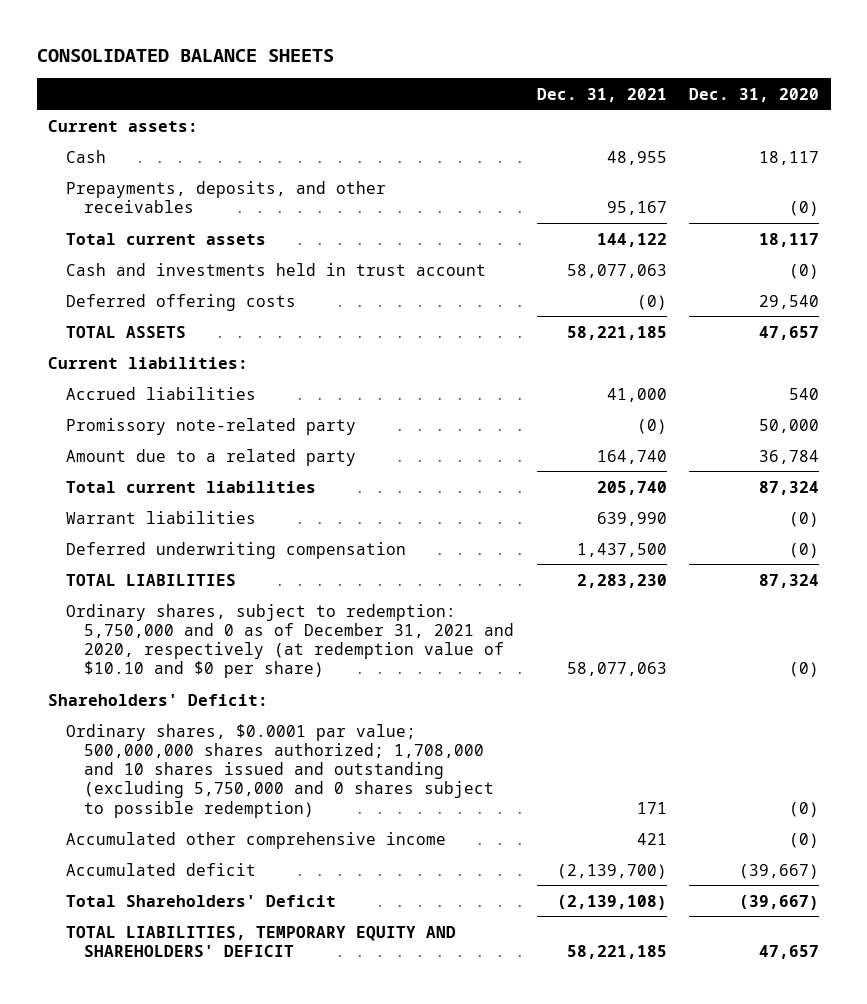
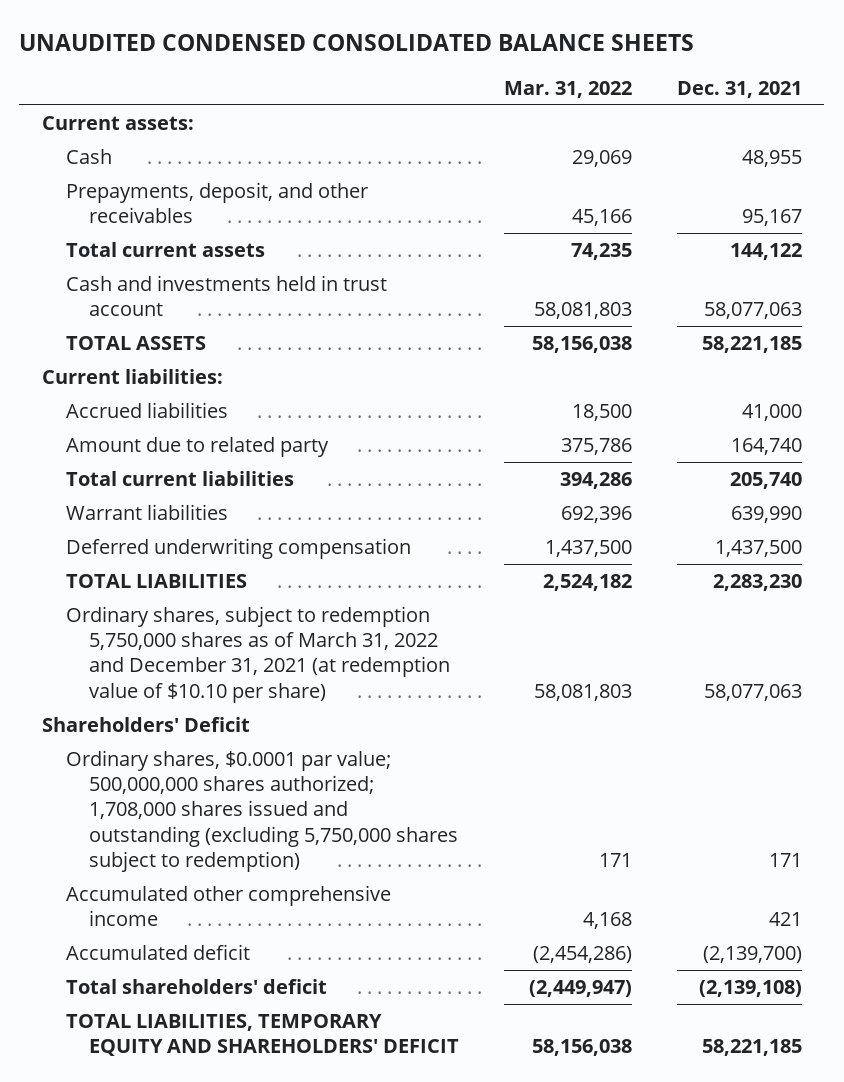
- CONSOLIDATED BALANCE SHEETS
+ UNAUDITED CONDENSED CONSOLIDATED BALANCE SHEETS
- | Dec. 31, 2021 | Dec. 31, 2020
+ | Mar. 31, 2022 | Dec. 31, 2021
- Prepayments, deposits, and other receivables | 95,167 | (0)
+ Prepayments, deposit, and other receivables | 45,166 | 95,167
- Deferred offering costs | (0) | 29,540
- Promissory note-related party | (0) | 50,000
- Amount due to a related party | 164,740 | 36,784
+ Amount due to related party | 375,786 | 164,740
- Ordinary shares, subject to redemption: 5,750,000 and 0 as of December 31, 2021 and 2020, respectively (at redemption value of $10.10 and $0 per share) | 58,077,063 | (0)
- Shareholders' Deficit:
- Ordinary shares, $0.0001 par value; 500,000,000 shares authorized; 1,708,000 and 10 shares issued and outstanding (excluding 5,750,000 and 0 shares subject to possible redemption) | 171 | (0)
+ Ordinary shares, subject to redemption 5,750,000 shares as of March 31, 2022 and December 31, 2021 (at redemption value of $10.10 per share) | 58,081,803 | 58,077,063
+ Shareholders' Deficit
+ Ordinary shares, $0.0001 par value; 500,000,000 shares authorized; 1,708,000 shares issued and outstanding (excluding 5,750,000 shares subject to redemption) | 171 | 171
- Total Shareholders' Deficit | (2,139,108) | (39,667)
+ Total shareholders' deficit | (2,449,947) | (2,139,108)

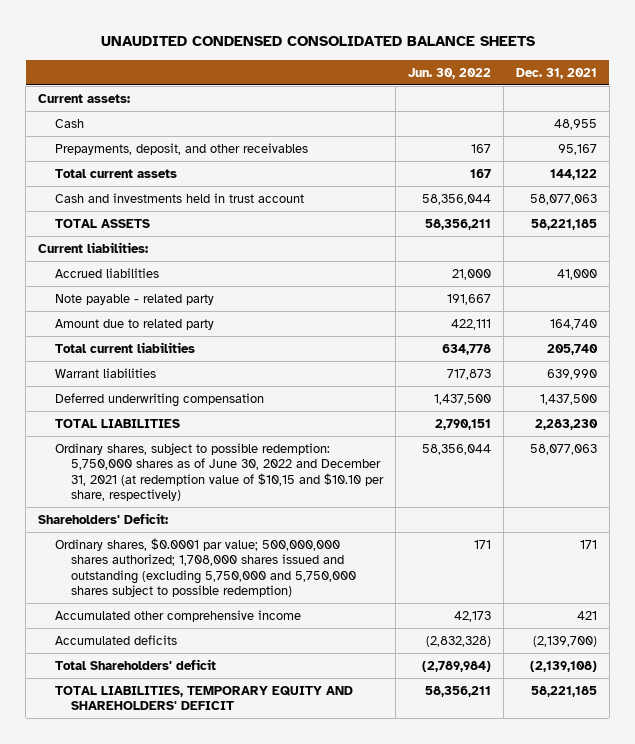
- | Mar. 31, 2022 | Dec. 31, 2021
+ | Jun. 30, 2022 | Dec. 31, 2021
+ Note payable - related party | 191,667 |
- Ordinary shares, subject to redemption 5,750,000 shares as of March 31, 2022 and December 31, 2021 (at redemption value of $10.10 per share) | 58,081,803 | 58,077,063
- Shareholders' Deficit
- Ordinary shares, $0.0001 par value; 500,000,000 shares authorized; 1,708,000 shares issued and outstanding (excluding 5,750,000 shares subject to redemption) | 171 | 171
+ Ordinary shares, subject to possible redemption: 5,750,000 shares as of June 30, 2022 and December 31, 2021 (at redemption value of $10,15 and $10.10 per share, respectively) | 58,356,044 | 58,077,063
+ Shareholders' Deficit:
+ Ordinary shares, $0.0001 par value; 500,000,000 shares authorized; 1,708,000 shares issued and outstanding (excluding 5,750,000 and 5,750,000 shares subject to possible redemption) | 171 | 171
- Accumulated deficit | (2,454,286) | (2,139,700)
- Total shareholders' deficit | (2,449,947) | (2,139,108)
+ Accumulated deficits | (2,832,328) | (2,139,700)
+ Total Shareholders' deficit | (2,789,984) | (2,139,108)

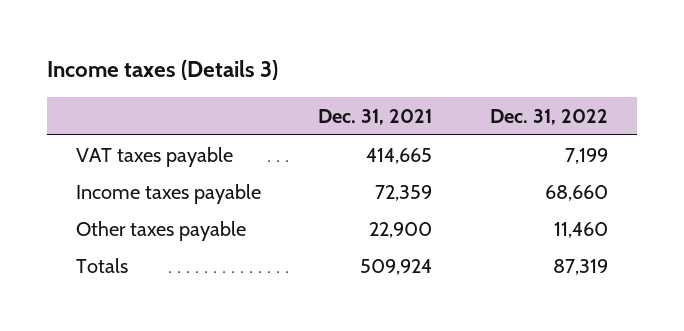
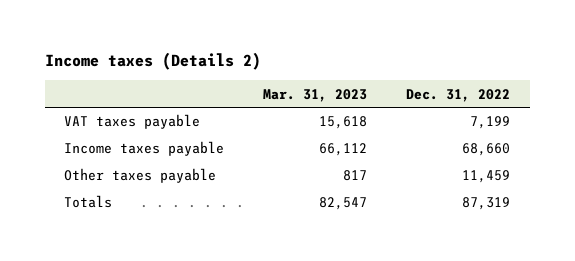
- Income taxes (Details 3)
+ Income taxes (Details 2)
- | Dec. 31, 2021 | Dec. 31, 2022
+ | Mar. 31, 2023 | Dec. 31, 2022
- Other taxes payable | 22,900 | 11,460
+ Other taxes payable | 817 | 11,459

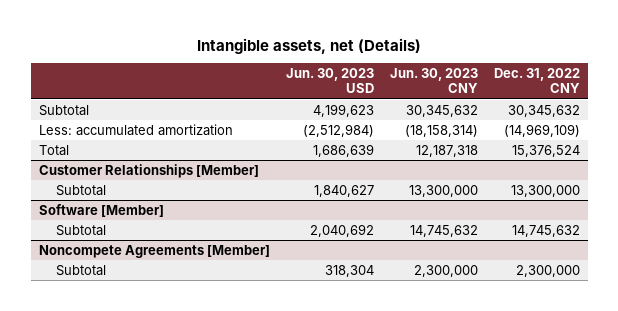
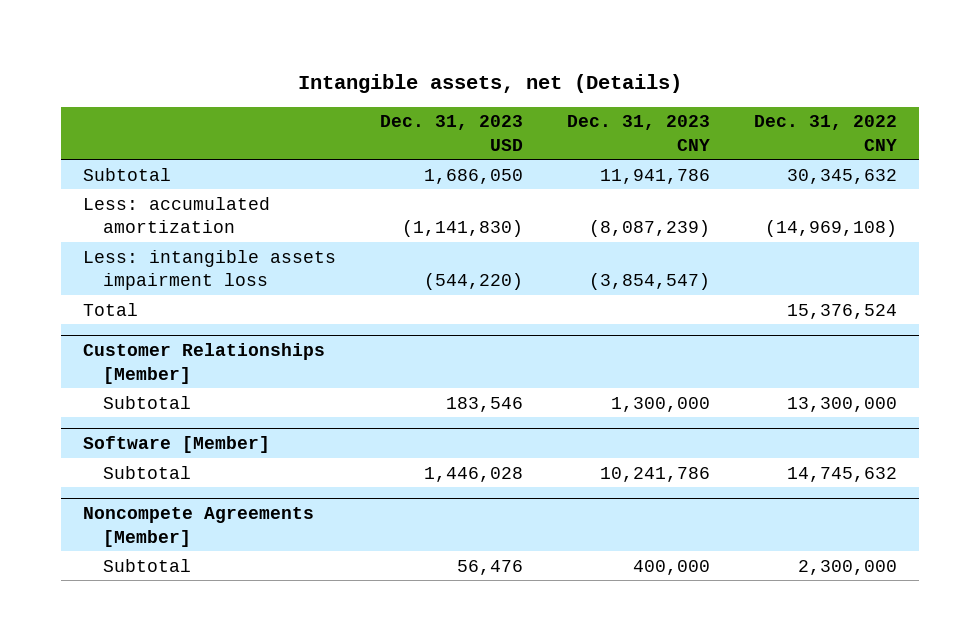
- | Jun. 30, 2023 USD | Jun. 30, 2023 CNY | Dec. 31, 2022 CNY
+ | Dec. 31, 2023 USD | Dec. 31, 2023 CNY | Dec. 31, 2022 CNY
- Less: accumulated amortization | (2,512,984) | (18,158,314) | (14,969,109)
+ Less: accumulated amortization | (1,141,830) | (8,087,239) | (14,969,108)
+ Less: intangible assets impairment loss | (544,220) | (3,854,547) |

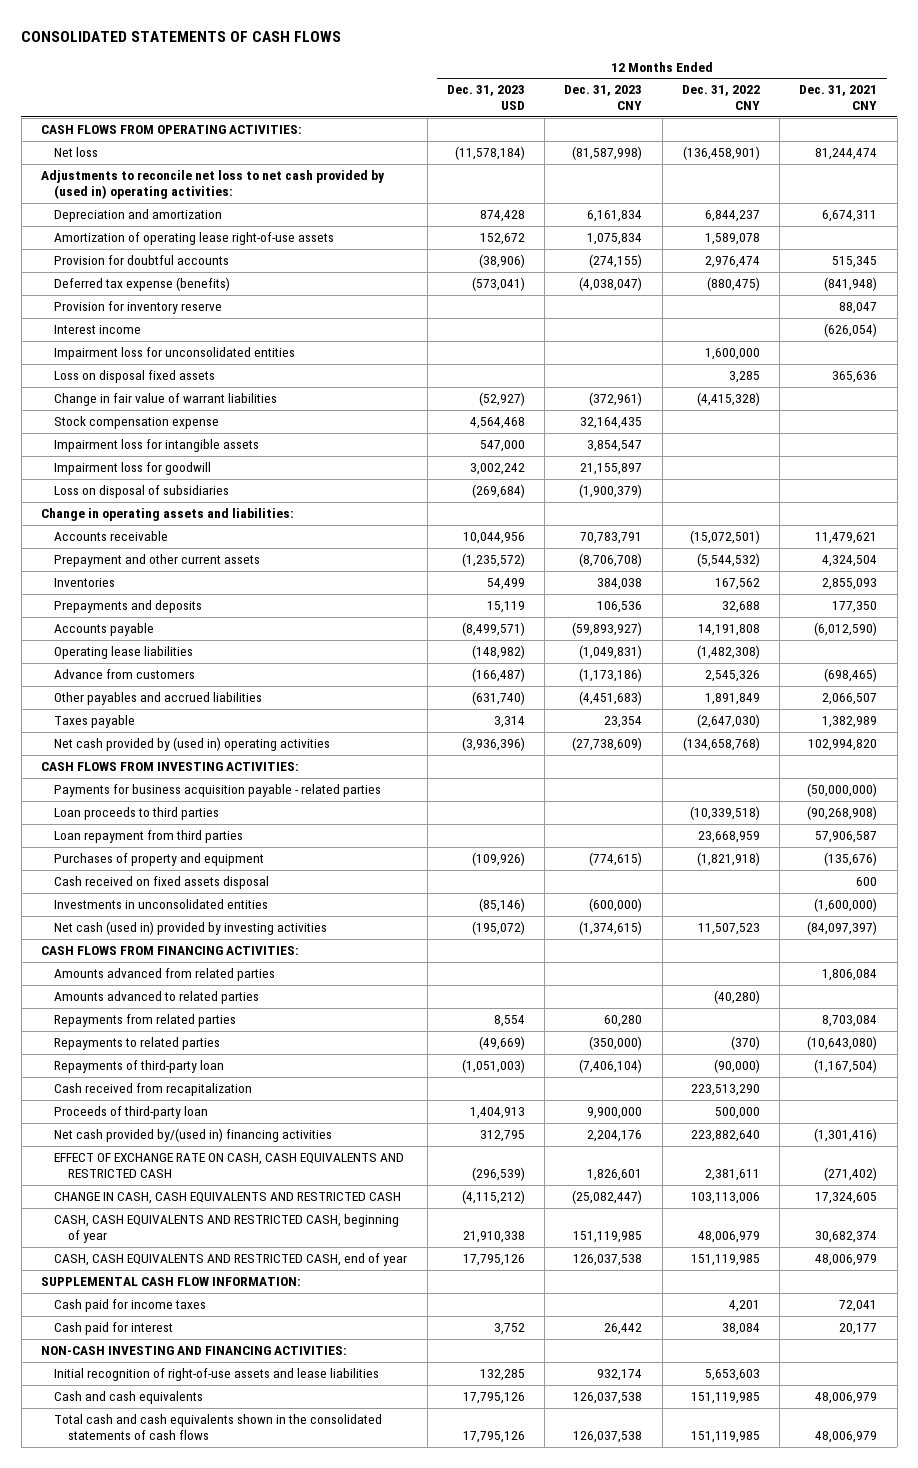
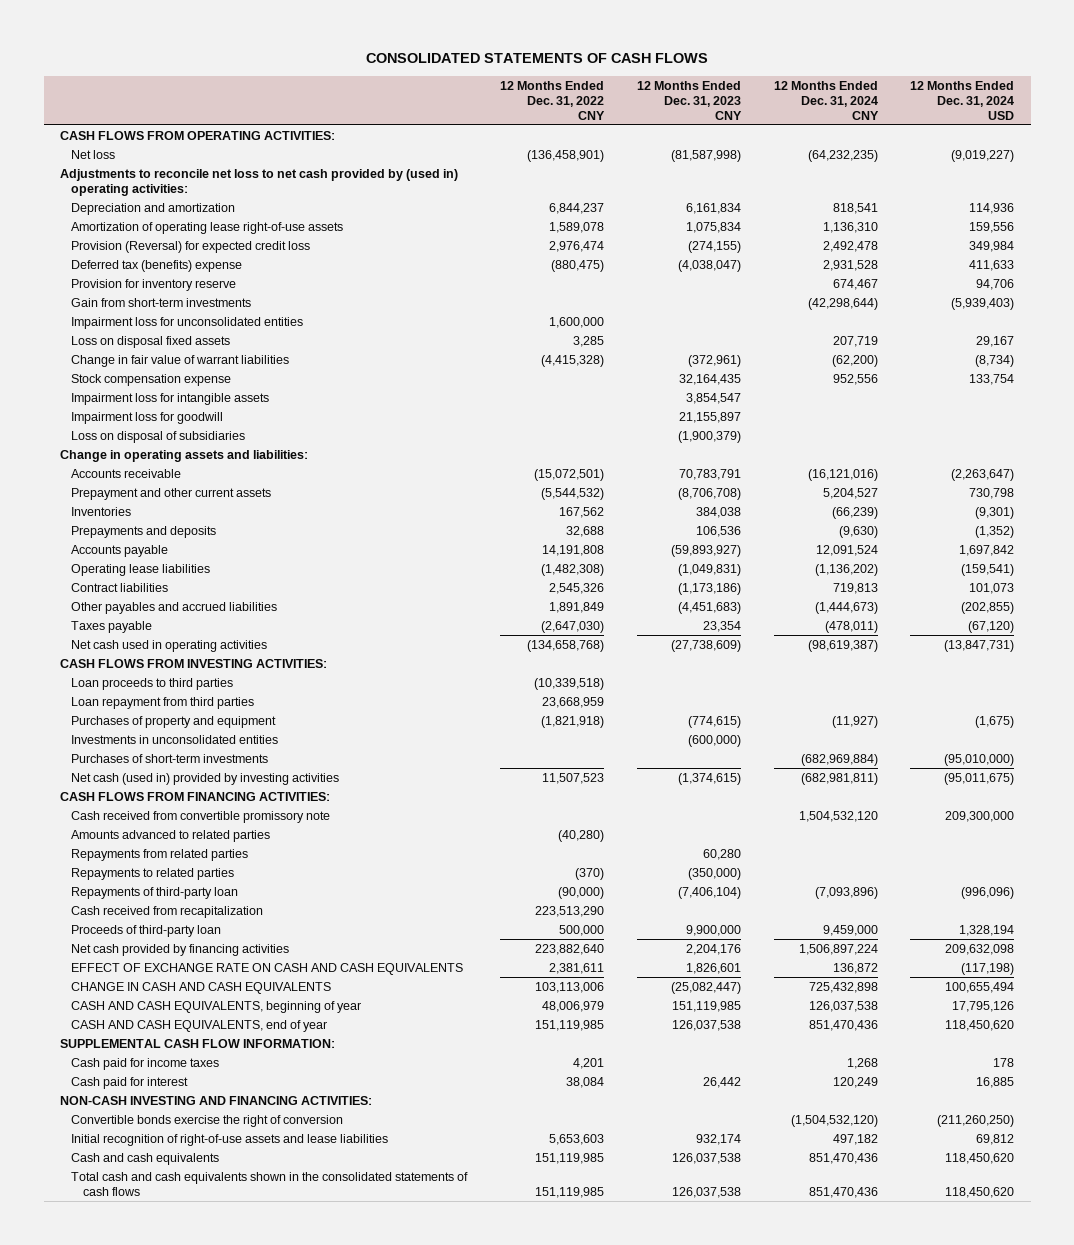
- | 12 Months Ended Dec. 31, 2023 USD | 12 Months Ended Dec. 31, 2023 CNY | 12 Months Ended Dec. 31, 2022 CNY | 12 Months Ended Dec. 31, 2021 CNY
+ | 12 Months Ended Dec. 31, 2022 CNY | 12 Months Ended Dec. 31, 2023 CNY | 12 Months Ended Dec. 31, 2024 CNY | 12 Months Ended Dec. 31, 2024 USD
- Provision for doubtful accounts | (38,906) | (274,155) | 2,976,474 | 515,345
- Deferred tax expense (benefits) | (573,041) | (4,038,047) | (880,475) | (841,948)
+ Provision (Reversal) for expected credit loss | 2,976,474 | (274,155) | 2,492,478 | 349,984
+ Deferred tax (benefits) expense | (880,475) | (4,038,047) | 2,931,528 | 411,633
- Interest income | | | | (626,054)
+ Gain from short-term investments | | | (42,298,644) | (5,939,403)
- Advance from customers | (166,487) | (1,173,186) | 2,545,326 | (698,465)
+ Contract liabilities | 2,545,326 | (1,173,186) | 719,813 | 101,073
- Net cash provided by (used in) operating activities | (3,936,396) | (27,738,609) | (134,658,768) | 102,994,820
+ Net cash used in operating activities | (134,658,768) | (27,738,609) | (98,619,387) | (13,847,731)
- Payments for business acquisition payable - related parties | | | | (50,000,000)
- Cash received on fixed assets disposal | | | | 600
+ Purchases of short-term investments | | | (682,969,884) | (95,010,000)
- Amounts advanced from related parties | | | | 1,806,084
+ Cash received from convertible promissory note | | | 1,504,532,120 | 209,300,000
- Net cash provided by/(used in) financing activities | 312,795 | 2,204,176 | 223,882,640 | (1,301,416)
- EFFECT OF EXCHANGE RATE ON CASH, CASH EQUIVALENTS AND RESTRICTED CASH | (296,539) | 1,826,601 | 2,381,611 | (271,402)
- CHANGE IN CASH, CASH EQUIVALENTS AND RESTRICTED CASH | (4,115,212) | (25,082,447) | 103,113,006 | 17,324,605
- CASH, CASH EQUIVALENTS AND RESTRICTED CASH, beginning of year | 21,910,338 | 151,119,985 | 48,006,979 | 30,682,374
- CASH, CASH EQUIVALENTS AND RESTRICTED CASH, end of year | 17,795,126 | 126,037,538 | 151,119,985 | 48,006,979
+ Net cash provided by financing activities | 223,882,640 | 2,204,176 | 1,506,897,224 | 209,632,098
+ EFFECT OF EXCHANGE RATE ON CASH AND CASH EQUIVALENTS | 2,381,611 | 1,826,601 | 136,872 | (117,198)
+ CHANGE IN CASH AND CASH EQUIVALENTS | 103,113,006 | (25,082,447) | 725,432,898 | 100,655,494
+ CASH AND CASH EQUIVALENTS, beginning of year | 48,006,979 | 151,119,985 | 126,037,538 | 17,795,126
+ CASH AND CASH EQUIVALENTS, end of year | 151,119,985 | 126,037,538 | 851,470,436 | 118,450,620
+ Convertible bonds exercise the right of conversion | | | (1,504,532,120) | (211,260,250)

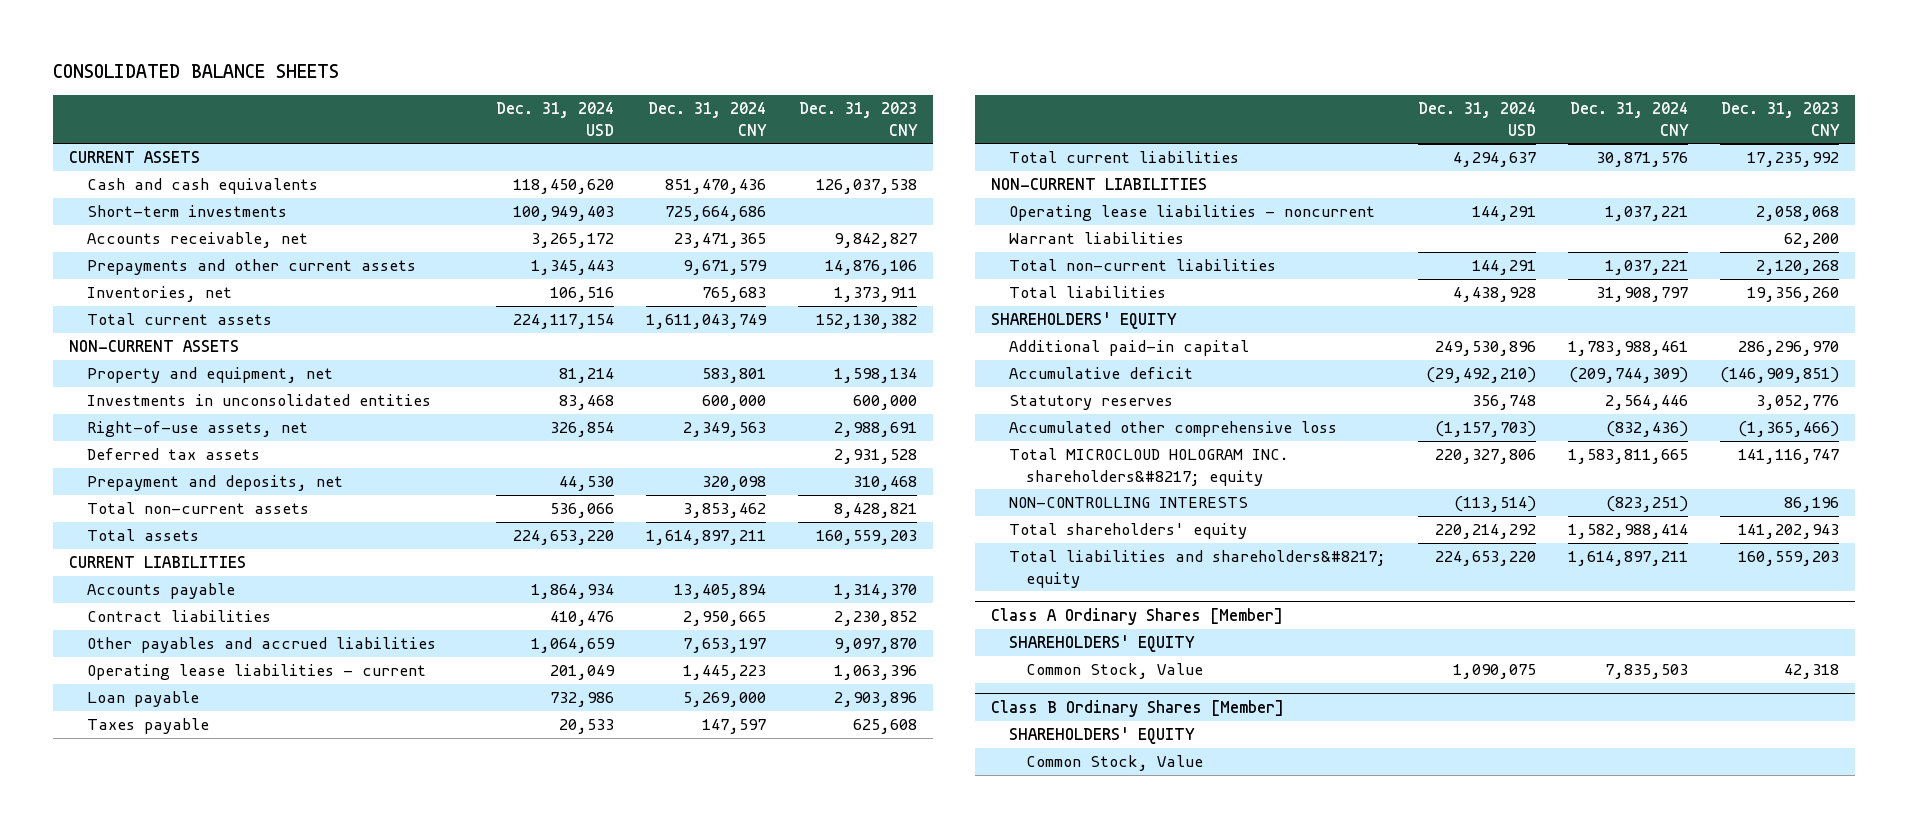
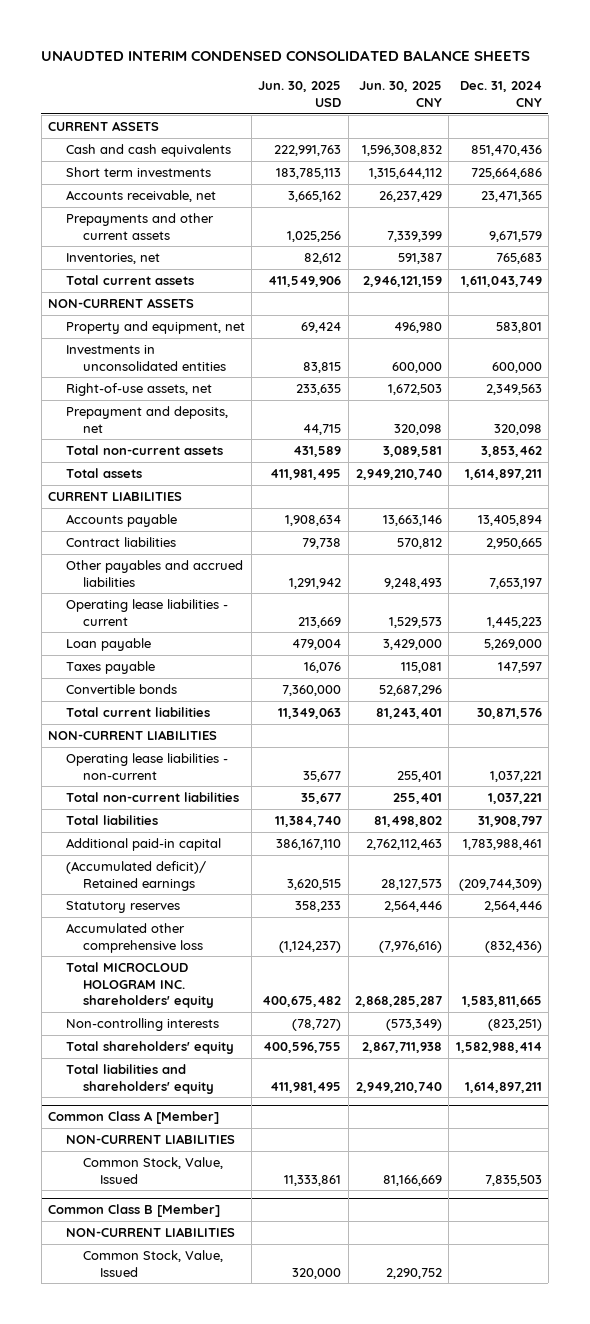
- CONSOLIDATED BALANCE SHEETS
+ UNAUDTED INTERIM CONDENSED CONSOLIDATED BALANCE SHEETS
- | Dec. 31, 2024 USD | Dec. 31, 2024 CNY | Dec. 31, 2023 CNY
+ | Jun. 30, 2025 USD | Jun. 30, 2025 CNY | Dec. 31, 2024 CNY
- Short-term investments | 100,949,403 | 725,664,686 |
+ Short term investments | 183,785,113 | 1,315,644,112 | 725,664,686
- Deferred tax assets | | | 2,931,528
+ Convertible bonds | 7,360,000 | 52,687,296 |
- Operating lease liabilities - noncurrent | 144,291 | 1,037,221 | 2,058,068
- Warrant liabilities | | | 62,200
+ Operating lease liabilities - non-current | 35,677 | 255,401 | 1,037,221
- SHAREHOLDERS' EQUITY
- Accumulative deficit | (29,492,210) | (209,744,309) | (146,909,851)
+ (Accumulated deficit)/ Retained earnings | 3,620,515 | 28,127,573 | (209,744,309)
- Total MICROCLOUD HOLOGRAM INC. shareholders&#8217; equity | 220,327,806 | 1,583,811,665 | 141,116,747
- NON-CONTROLLING INTERESTS | (113,514) | (823,251) | 86,196
+ Total MICROCLOUD HOLOGRAM INC. shareholders' equity | 400,675,482 | 2,868,285,287 | 1,583,811,665
+ Non-controlling interests | (78,727) | (573,349) | (823,251)
- Total liabilities and shareholders&#8217; equity | 224,653,220 | 1,614,897,211 | 160,559,203
- Class A Ordinary Shares [Member]
- SHAREHOLDERS' EQUITY
- Common Stock, Value | 1,090,075 | 7,835,503 | 42,318
- Class B Ordinary Shares [Member]
- SHAREHOLDERS' EQUITY
- Common Stock, Value
+ Total liabilities and shareholders' equity | 411,981,495 | 2,949,210,740 | 1,614,897,211
+ Common Class A [Member]
+ NON-CURRENT LIABILITIES
+ Common Stock, Value, Issued | 11,333,861 | 81,166,669 | 7,835,503
+ Common Class B [Member]
+ NON-CURRENT LIABILITIES
+ Common Stock, Value, Issued | 320,000 | 2,290,752 |

